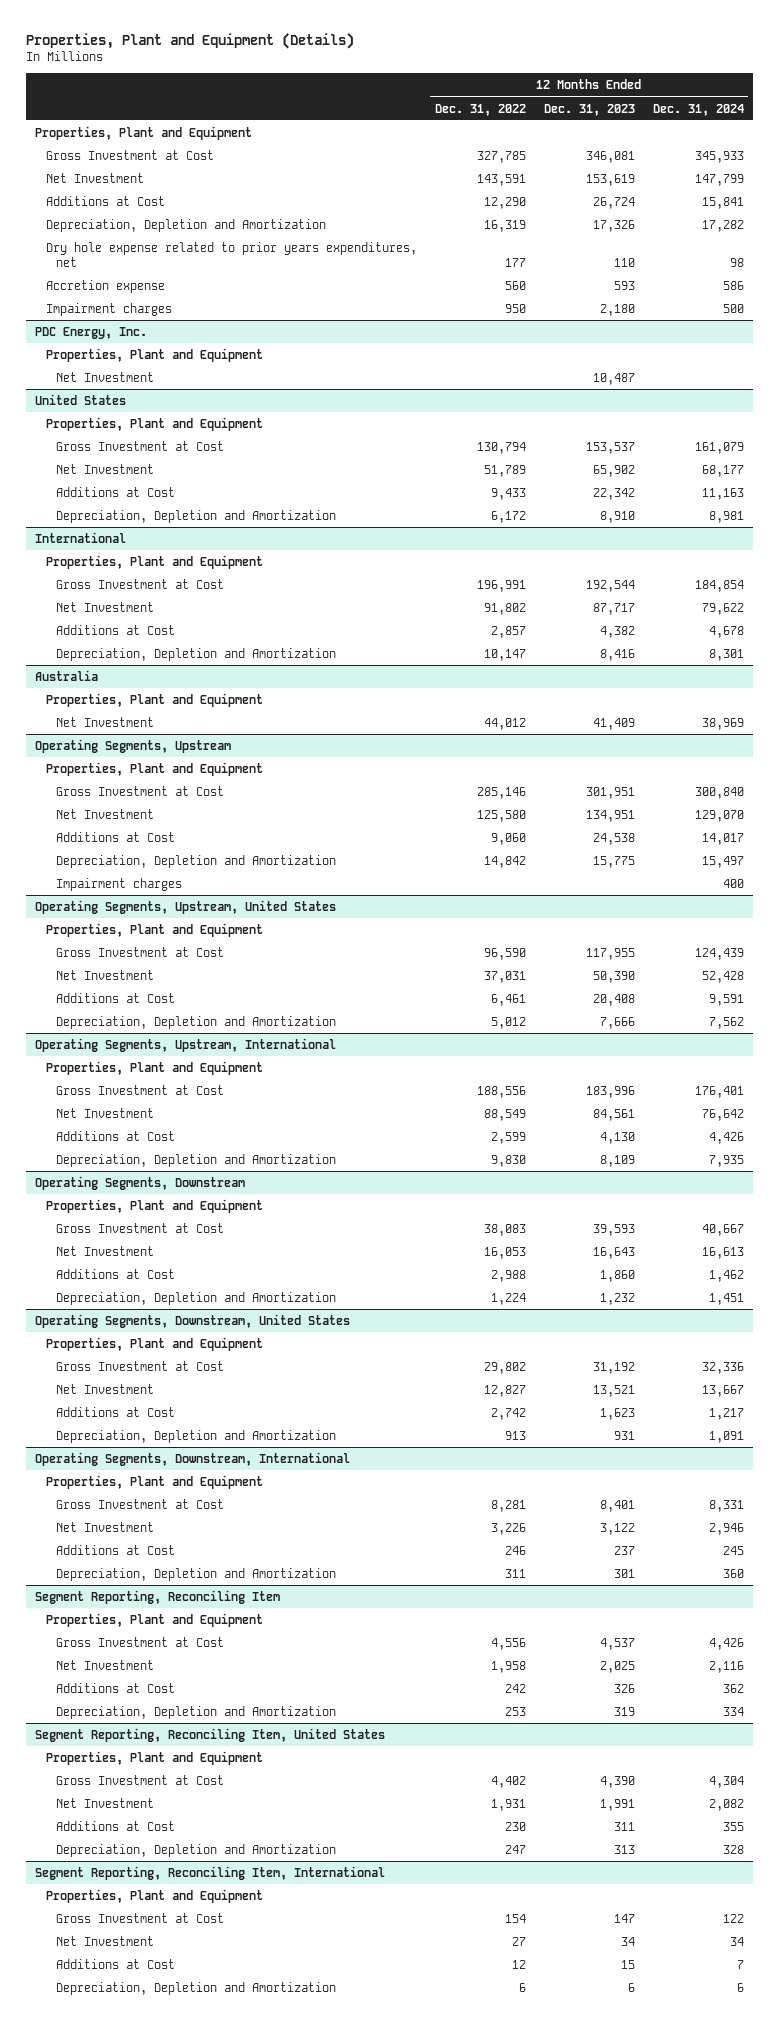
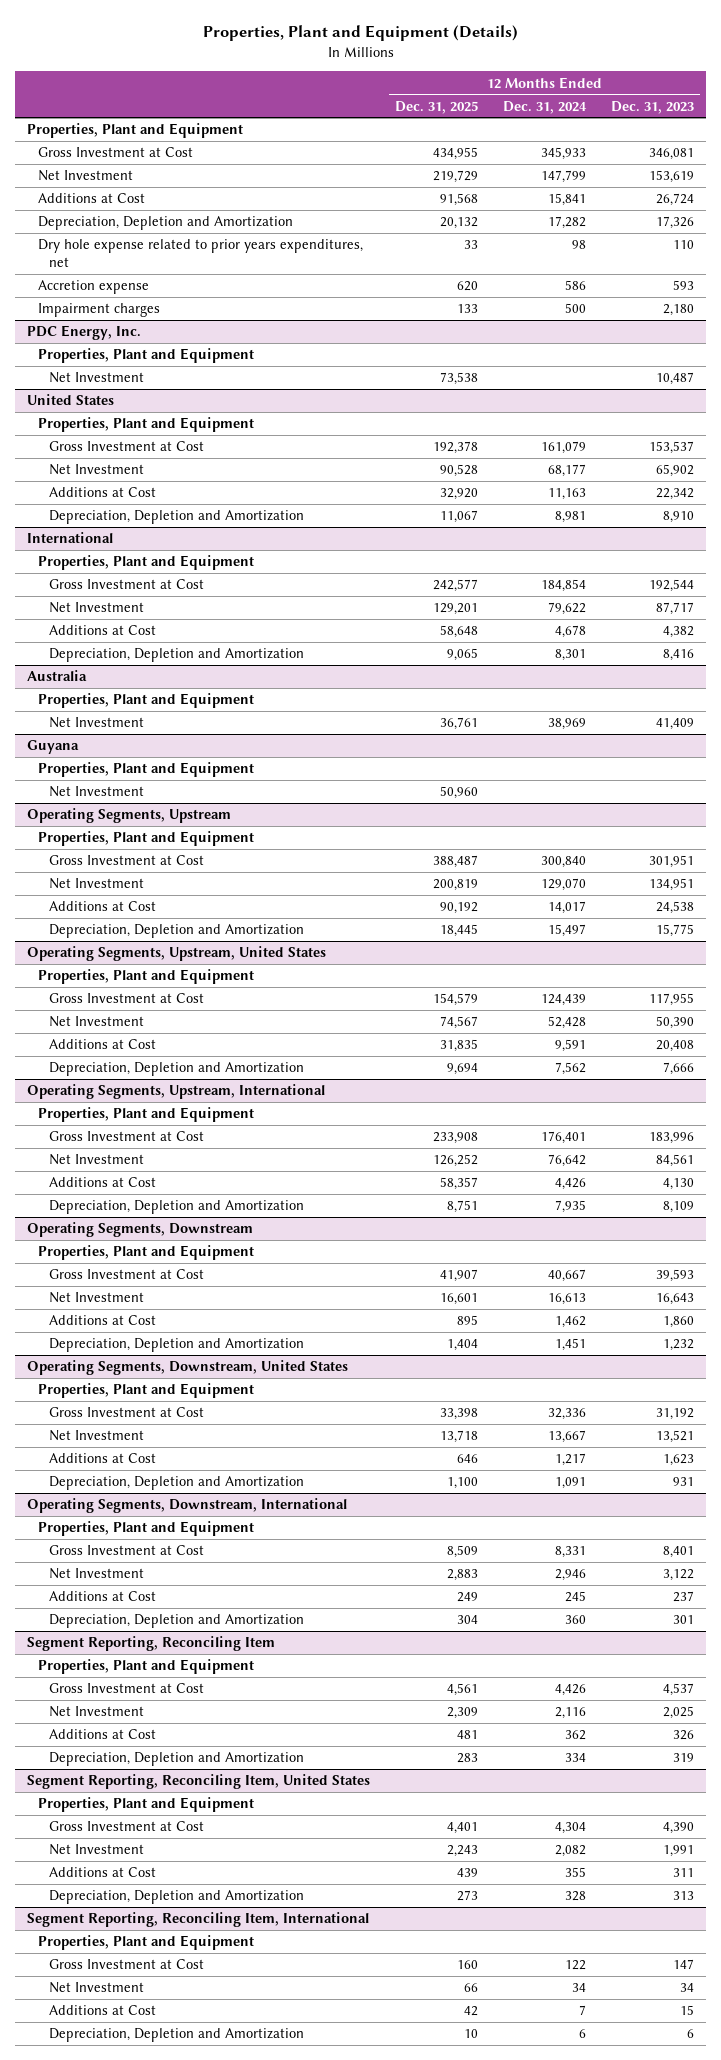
- | 12 Months Ended Dec. 31, 2022 | 12 Months Ended Dec. 31, 2023 | 12 Months Ended Dec. 31, 2024
+ | 12 Months Ended Dec. 31, 2025 | 12 Months Ended Dec. 31, 2024 | 12 Months Ended Dec. 31, 2023
+ Guyana
+ Properties, Plant and Equipment
+ Net Investment | 50,960 | |
@ Operating Segments, Upstream
- Impairment charges | | | 400

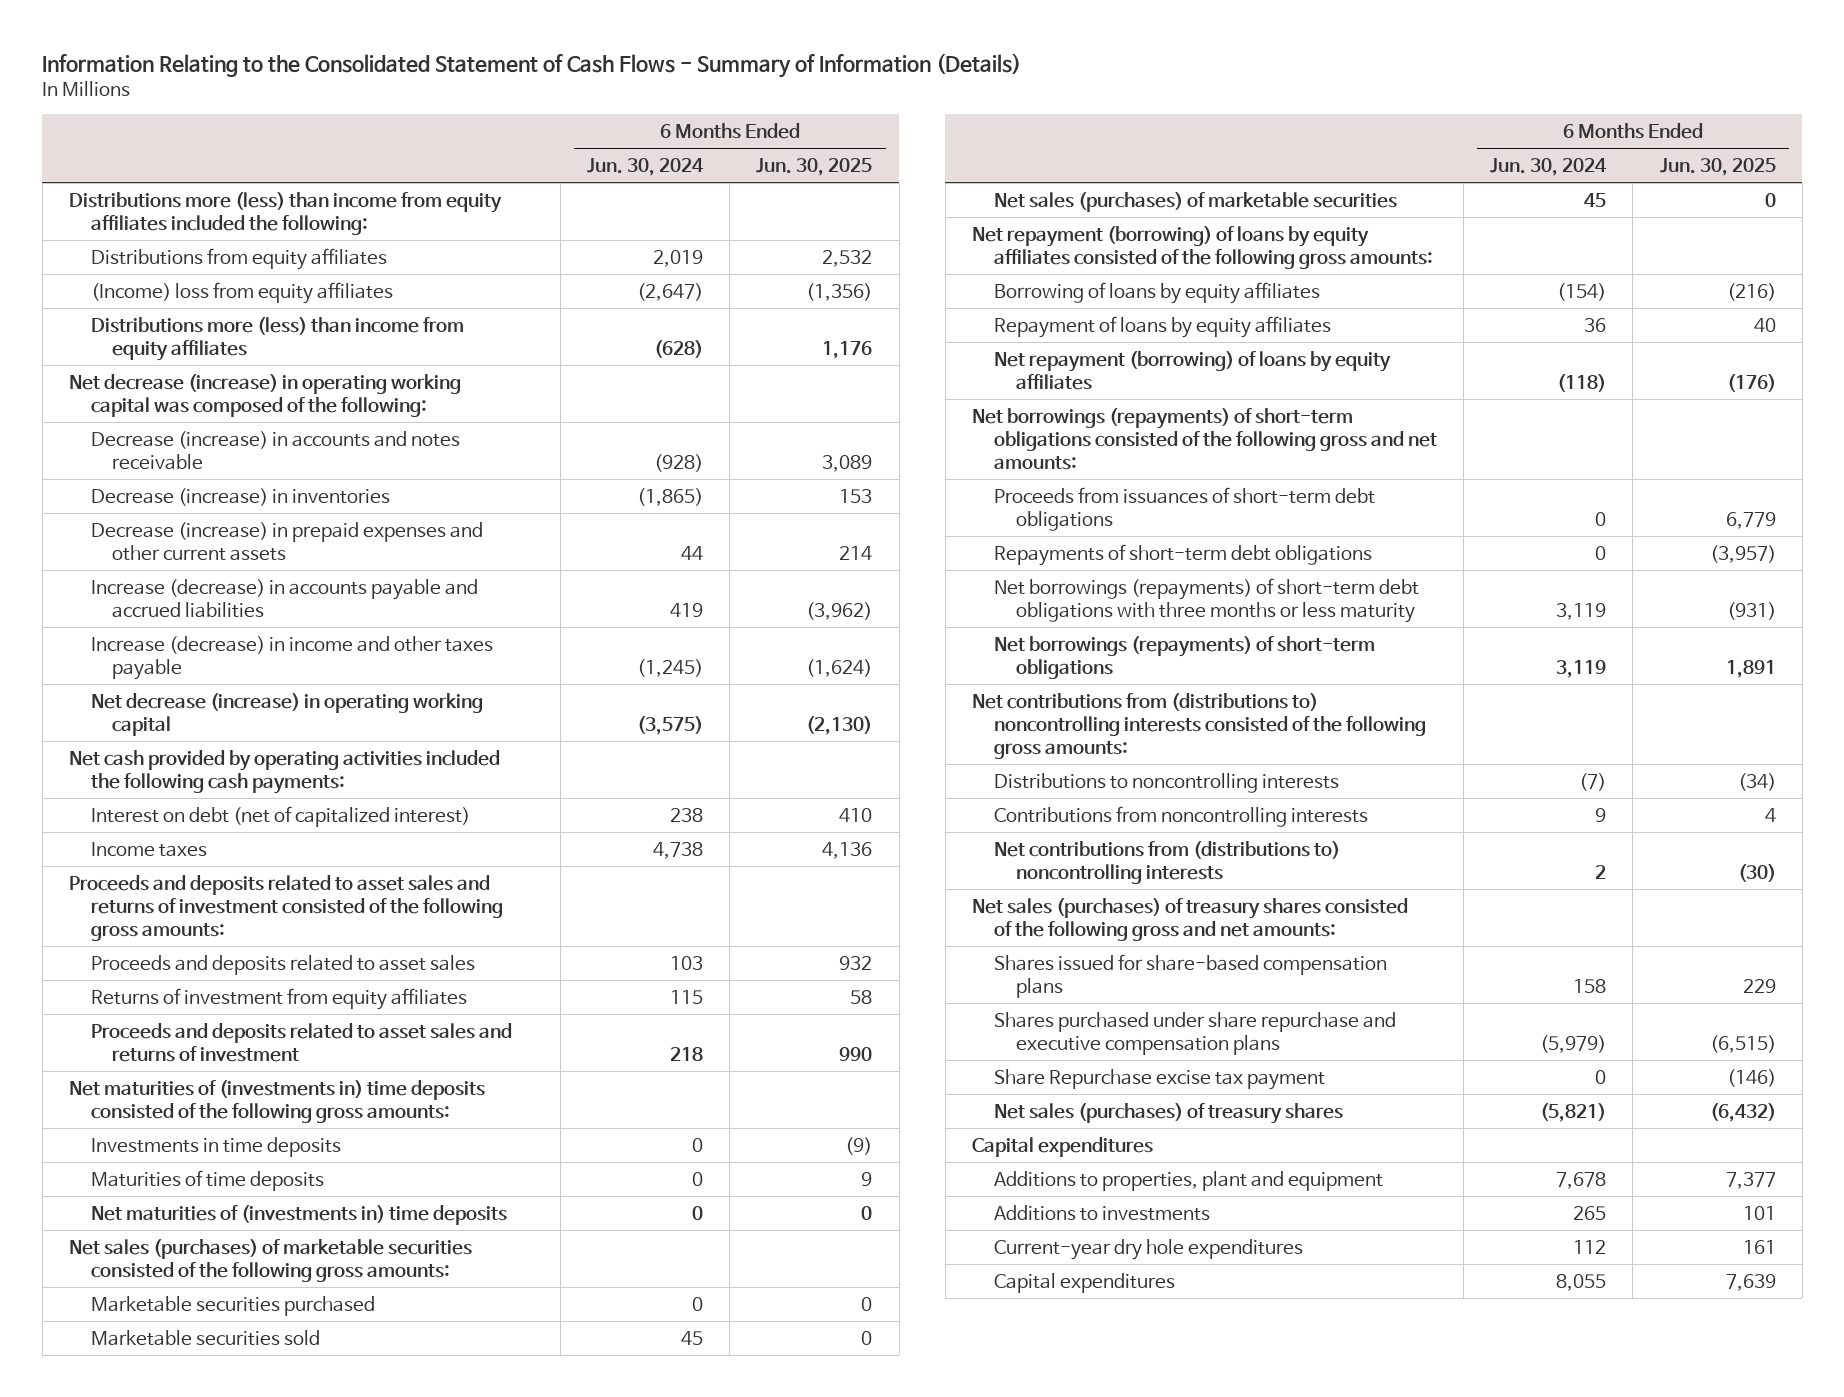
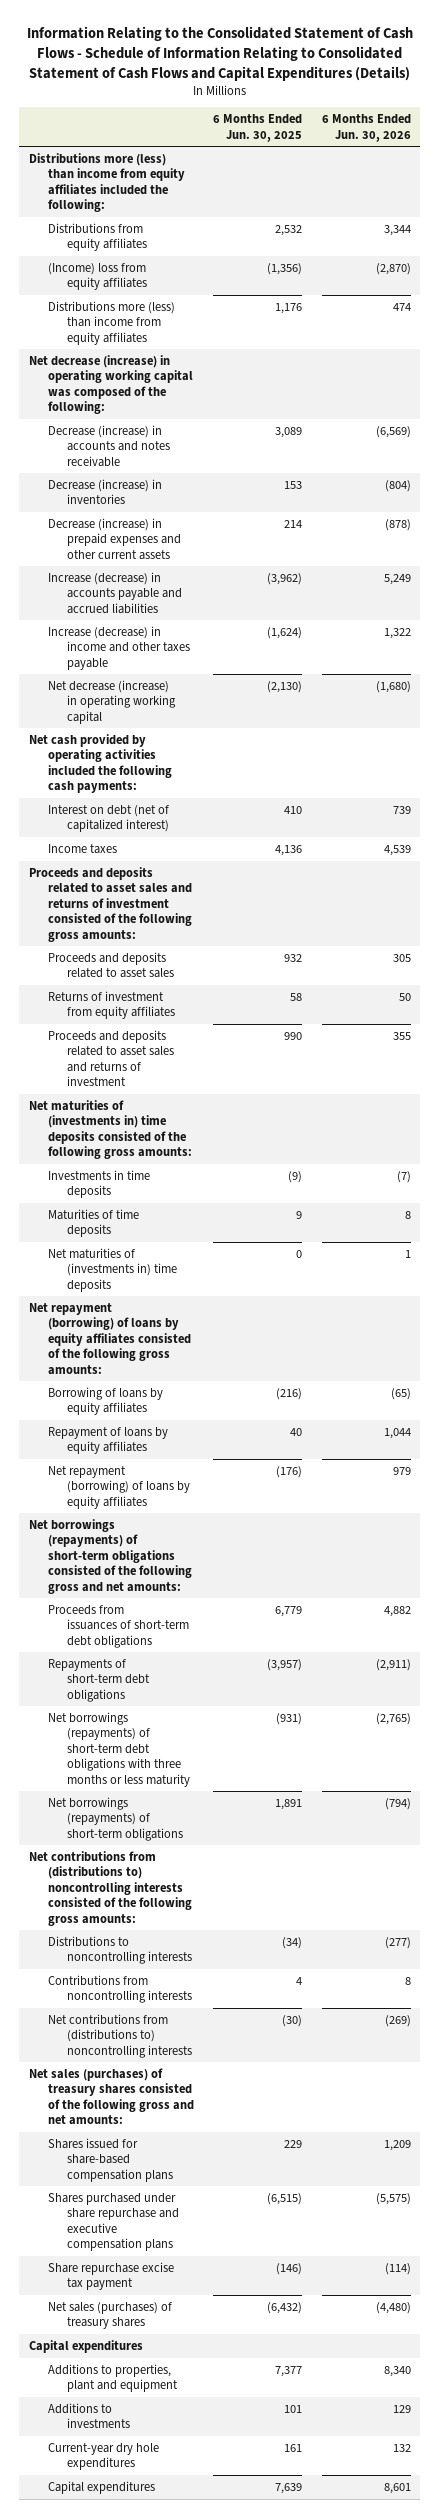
- Information Relating to the Consolidated Statement of Cash Flows - Summary of Information (Details)
+ Information Relating to the Consolidated Statement of Cash Flows - Schedule of Information Relating to Consolidated Statement of Cash Flows and Capital Expenditures (Details)
- | 6 Months Ended Jun. 30, 2024 | 6 Months Ended Jun. 30, 2025
+ | 6 Months Ended Jun. 30, 2025 | 6 Months Ended Jun. 30, 2026
- Net sales (purchases) of marketable securities consisted of the following gross amounts:
- Marketable securities purchased | 0 | 0
- Marketable securities sold | 45 | 0
- Net sales (purchases) of marketable securities | 45 | 0
- Share Repurchase excise tax payment | 0 | (146)
+ Share repurchase excise tax payment | (146) | (114)

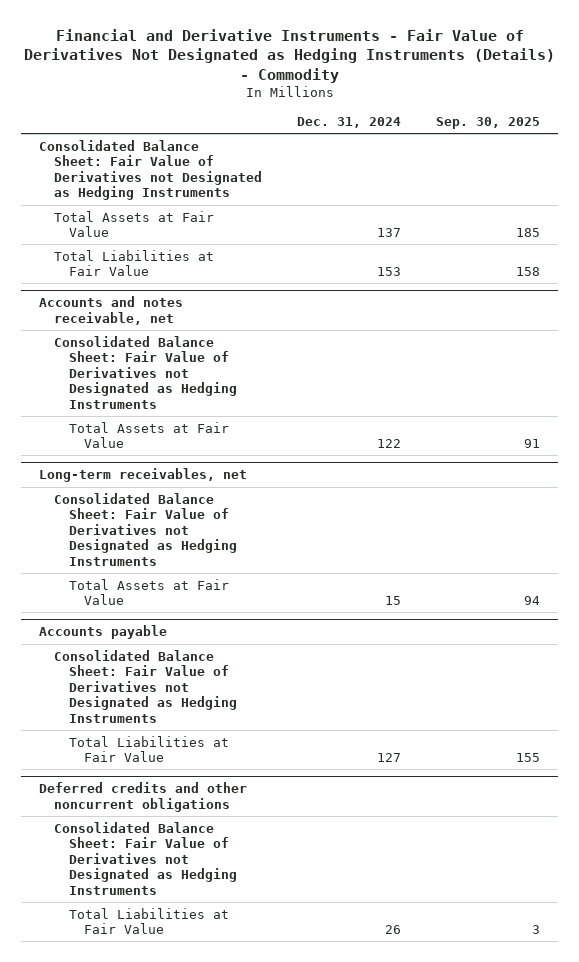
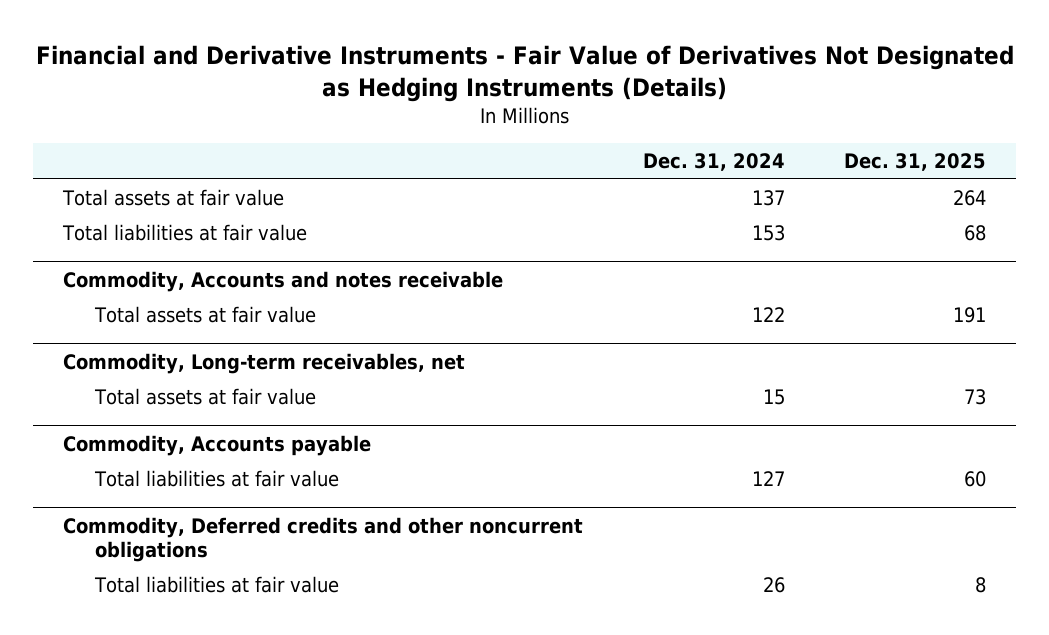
- Financial and Derivative Instruments - Fair Value of Derivatives Not Designated as Hedging Instruments (Details) - Commodity
+ Financial and Derivative Instruments - Fair Value of Derivatives Not Designated as Hedging Instruments (Details)
- | Dec. 31, 2024 | Sep. 30, 2025
+ | Dec. 31, 2024 | Dec. 31, 2025
- Consolidated Balance Sheet: Fair Value of Derivatives not Designated as Hedging Instruments
- Total Assets at Fair Value | 137 | 185
- Total Liabilities at Fair Value | 153 | 158
- Accounts and notes receivable, net
- Consolidated Balance Sheet: Fair Value of Derivatives not Designated as Hedging Instruments
- Total Assets at Fair Value | 122 | 91
- Long-term receivables, net
- Consolidated Balance Sheet: Fair Value of Derivatives not Designated as Hedging Instruments
- Total Assets at Fair Value | 15 | 94
- Accounts payable
- Consolidated Balance Sheet: Fair Value of Derivatives not Designated as Hedging Instruments
- Total Liabilities at Fair Value | 127 | 155
- Deferred credits and other noncurrent obligations
- Consolidated Balance Sheet: Fair Value of Derivatives not Designated as Hedging Instruments
- Total Liabilities at Fair Value | 26 | 3
+ Total assets at fair value | 137 | 264
+ Total liabilities at fair value | 153 | 68
+ Commodity, Accounts and notes receivable
+ Total assets at fair value | 122 | 191
+ Commodity, Long-term receivables, net
+ Total assets at fair value | 15 | 73
+ Commodity, Accounts payable
+ Total liabilities at fair value | 127 | 60
+ Commodity, Deferred credits and other noncurrent obligations
+ Total liabilities at fair value | 26 | 8

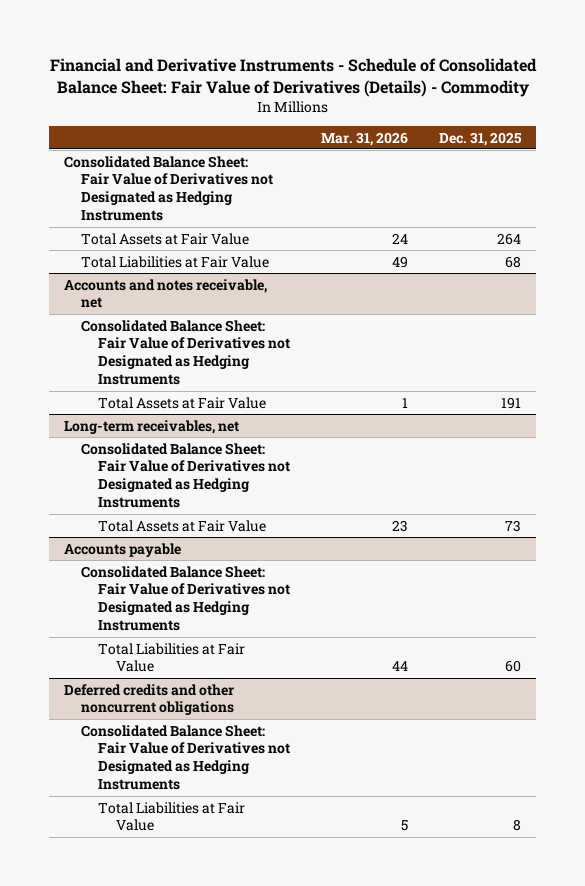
- Financial and Derivative Instruments - Fair Value of Derivatives Not Designated as Hedging Instruments (Details)
+ Financial and Derivative Instruments - Schedule of Consolidated Balance Sheet: Fair Value of Derivatives (Details) - Commodity
- | Dec. 31, 2024 | Dec. 31, 2025
+ | Mar. 31, 2026 | Dec. 31, 2025
- Total assets at fair value | 137 | 264
- Total liabilities at fair value | 153 | 68
- Commodity, Accounts and notes receivable
- Total assets at fair value | 122 | 191
- Commodity, Long-term receivables, net
- Total assets at fair value | 15 | 73
- Commodity, Accounts payable
- Total liabilities at fair value | 127 | 60
- Commodity, Deferred credits and other noncurrent obligations
- Total liabilities at fair value | 26 | 8
+ Consolidated Balance Sheet: Fair Value of Derivatives not Designated as Hedging Instruments
+ Total Assets at Fair Value | 24 | 264
+ Total Liabilities at Fair Value | 49 | 68
+ Accounts and notes receivable, net
+ Consolidated Balance Sheet: Fair Value of Derivatives not Designated as Hedging Instruments
+ Total Assets at Fair Value | 1 | 191
+ Long-term receivables, net
+ Consolidated Balance Sheet: Fair Value of Derivatives not Designated as Hedging Instruments
+ Total Assets at Fair Value | 23 | 73
+ Accounts payable
+ Consolidated Balance Sheet: Fair Value of Derivatives not Designated as Hedging Instruments
+ Total Liabilities at Fair Value | 44 | 60
+ Deferred credits and other noncurrent obligations
+ Consolidated Balance Sheet: Fair Value of Derivatives not Designated as Hedging Instruments
+ Total Liabilities at Fair Value | 5 | 8

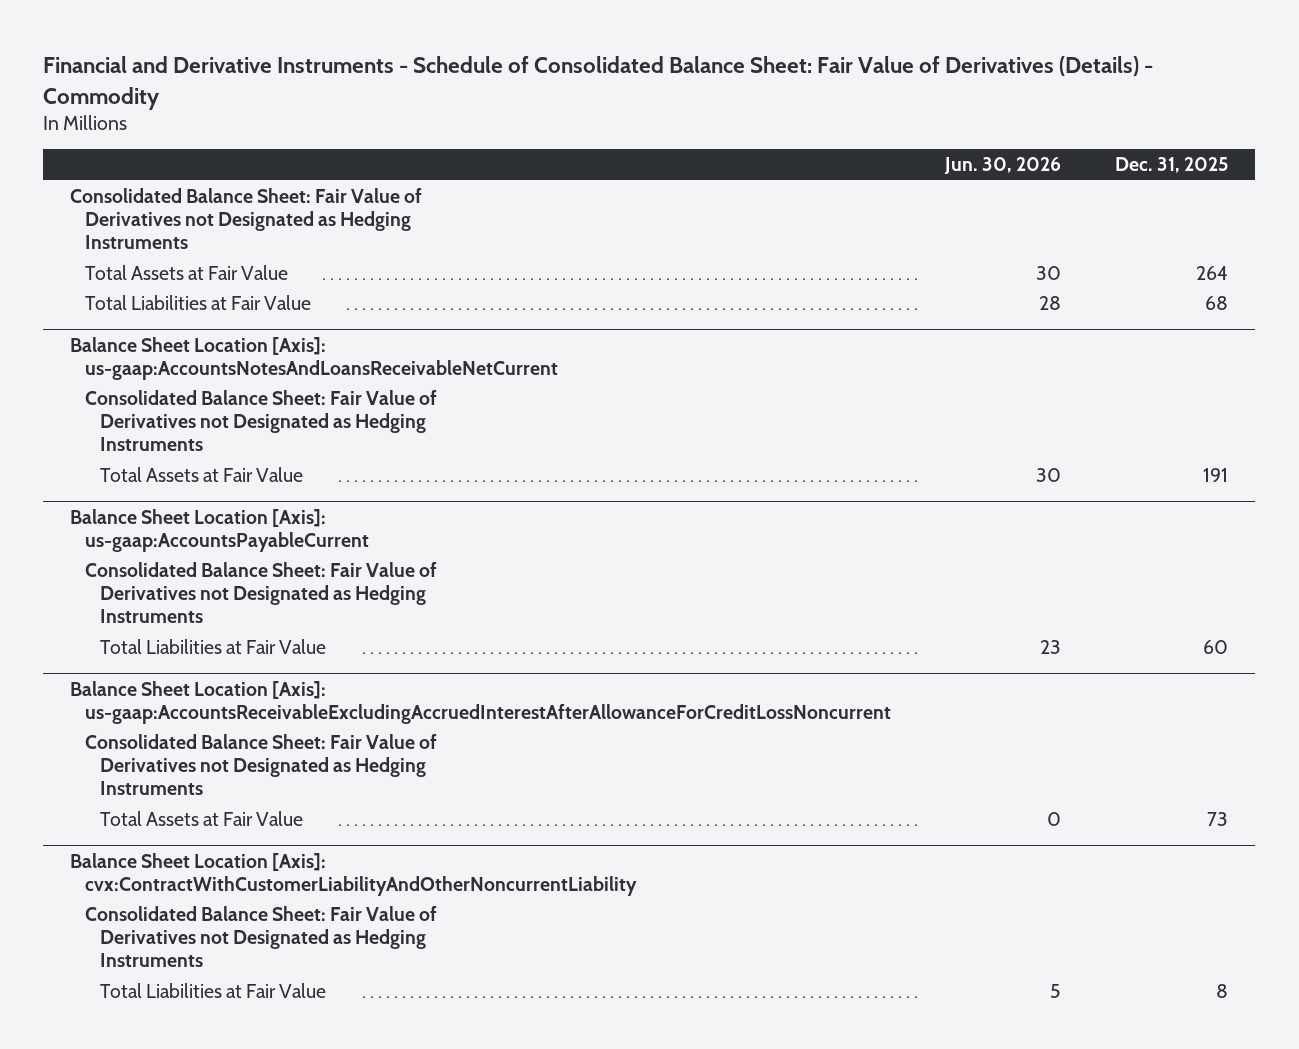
- | Mar. 31, 2026 | Dec. 31, 2025
+ | Jun. 30, 2026 | Dec. 31, 2025
- Accounts and notes receivable, net
+ Balance Sheet Location [Axis]: us-gaap:AccountsNotesAndLoansReceivableNetCurrent
- Long-term receivables, net
- Consolidated Balance Sheet: Fair Value of Derivatives not Designated as Hedging Instruments
- Total Assets at Fair Value | 23 | 73
- Accounts payable
+ Balance Sheet Location [Axis]: us-gaap:AccountsPayableCurrent
- Deferred credits and other noncurrent obligations
+ Balance Sheet Location [Axis]: us-gaap:AccountsReceivableExcludingAccruedInterestAfterAllowanceForCreditLossNoncurrent
+ Total Assets at Fair Value | 0 | 73
+ Balance Sheet Location [Axis]: cvx:ContractWithCustomerLiabilityAndOtherNoncurrentLiability
+ Consolidated Balance Sheet: Fair Value of Derivatives not Designated as Hedging Instruments

